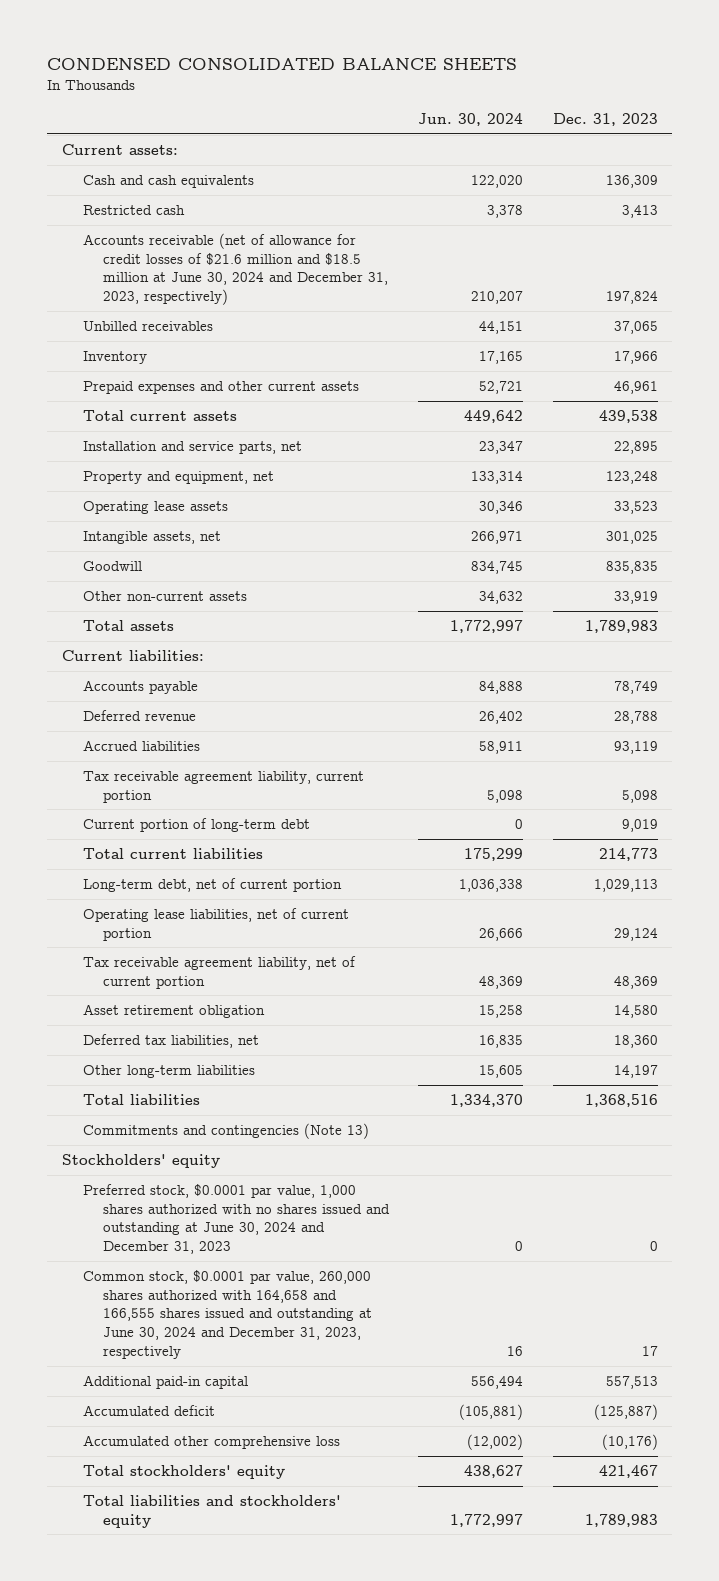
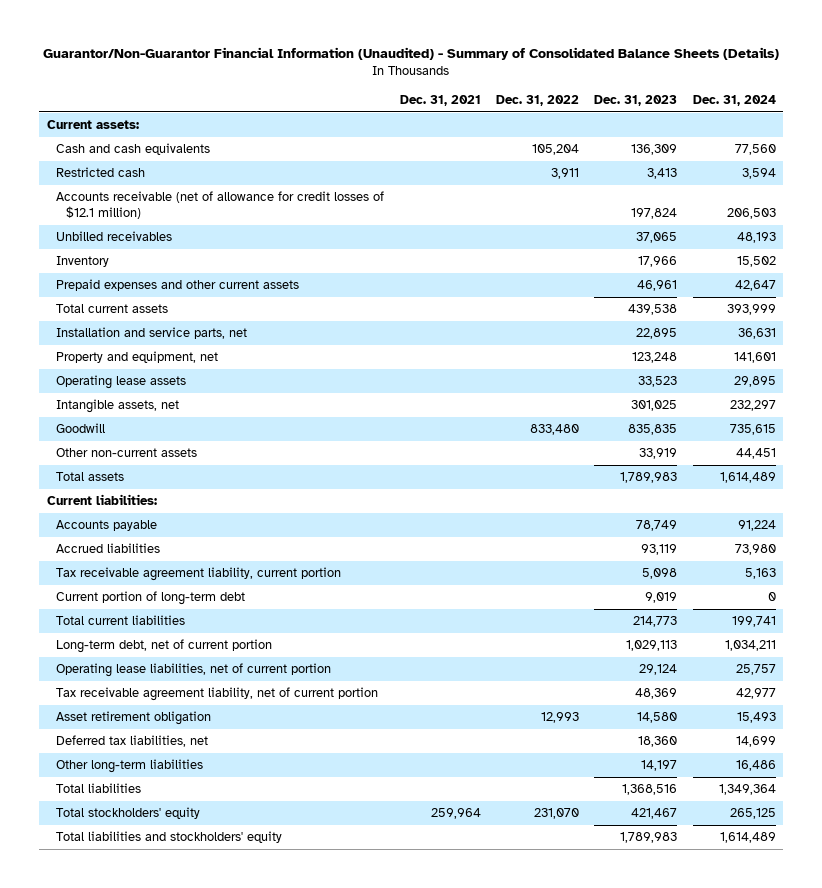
- CONDENSED CONSOLIDATED BALANCE SHEETS
+ Guarantor/Non-Guarantor Financial Information (Unaudited) - Summary of Consolidated Balance Sheets (Details)
- | Jun. 30, 2024 | Dec. 31, 2023
+ | Dec. 31, 2021 | Dec. 31, 2022 | Dec. 31, 2023 | Dec. 31, 2024
- Accounts receivable (net of allowance for credit losses of $21.6 million and $18.5 million at June 30, 2024 and December 31, 2023, respectively) | 210,207 | 197,824
+ Accounts receivable (net of allowance for credit losses of $12.1 million) | | | 197,824 | 206,503
- Deferred revenue | 26,402 | 28,788
- Commitments and contingencies (Note 13)
- Stockholders' equity
- Preferred stock, $0.0001 par value, 1,000 shares authorized with no shares issued and outstanding at June 30, 2024 and December 31, 2023 | 0 | 0
- Common stock, $0.0001 par value, 260,000 shares authorized with 164,658 and 166,555 shares issued and outstanding at June 30, 2024 and December 31, 2023, respectively | 16 | 17
- Additional paid-in capital | 556,494 | 557,513
- Accumulated deficit | (105,881) | (125,887)
- Accumulated other comprehensive loss | (12,002) | (10,176)

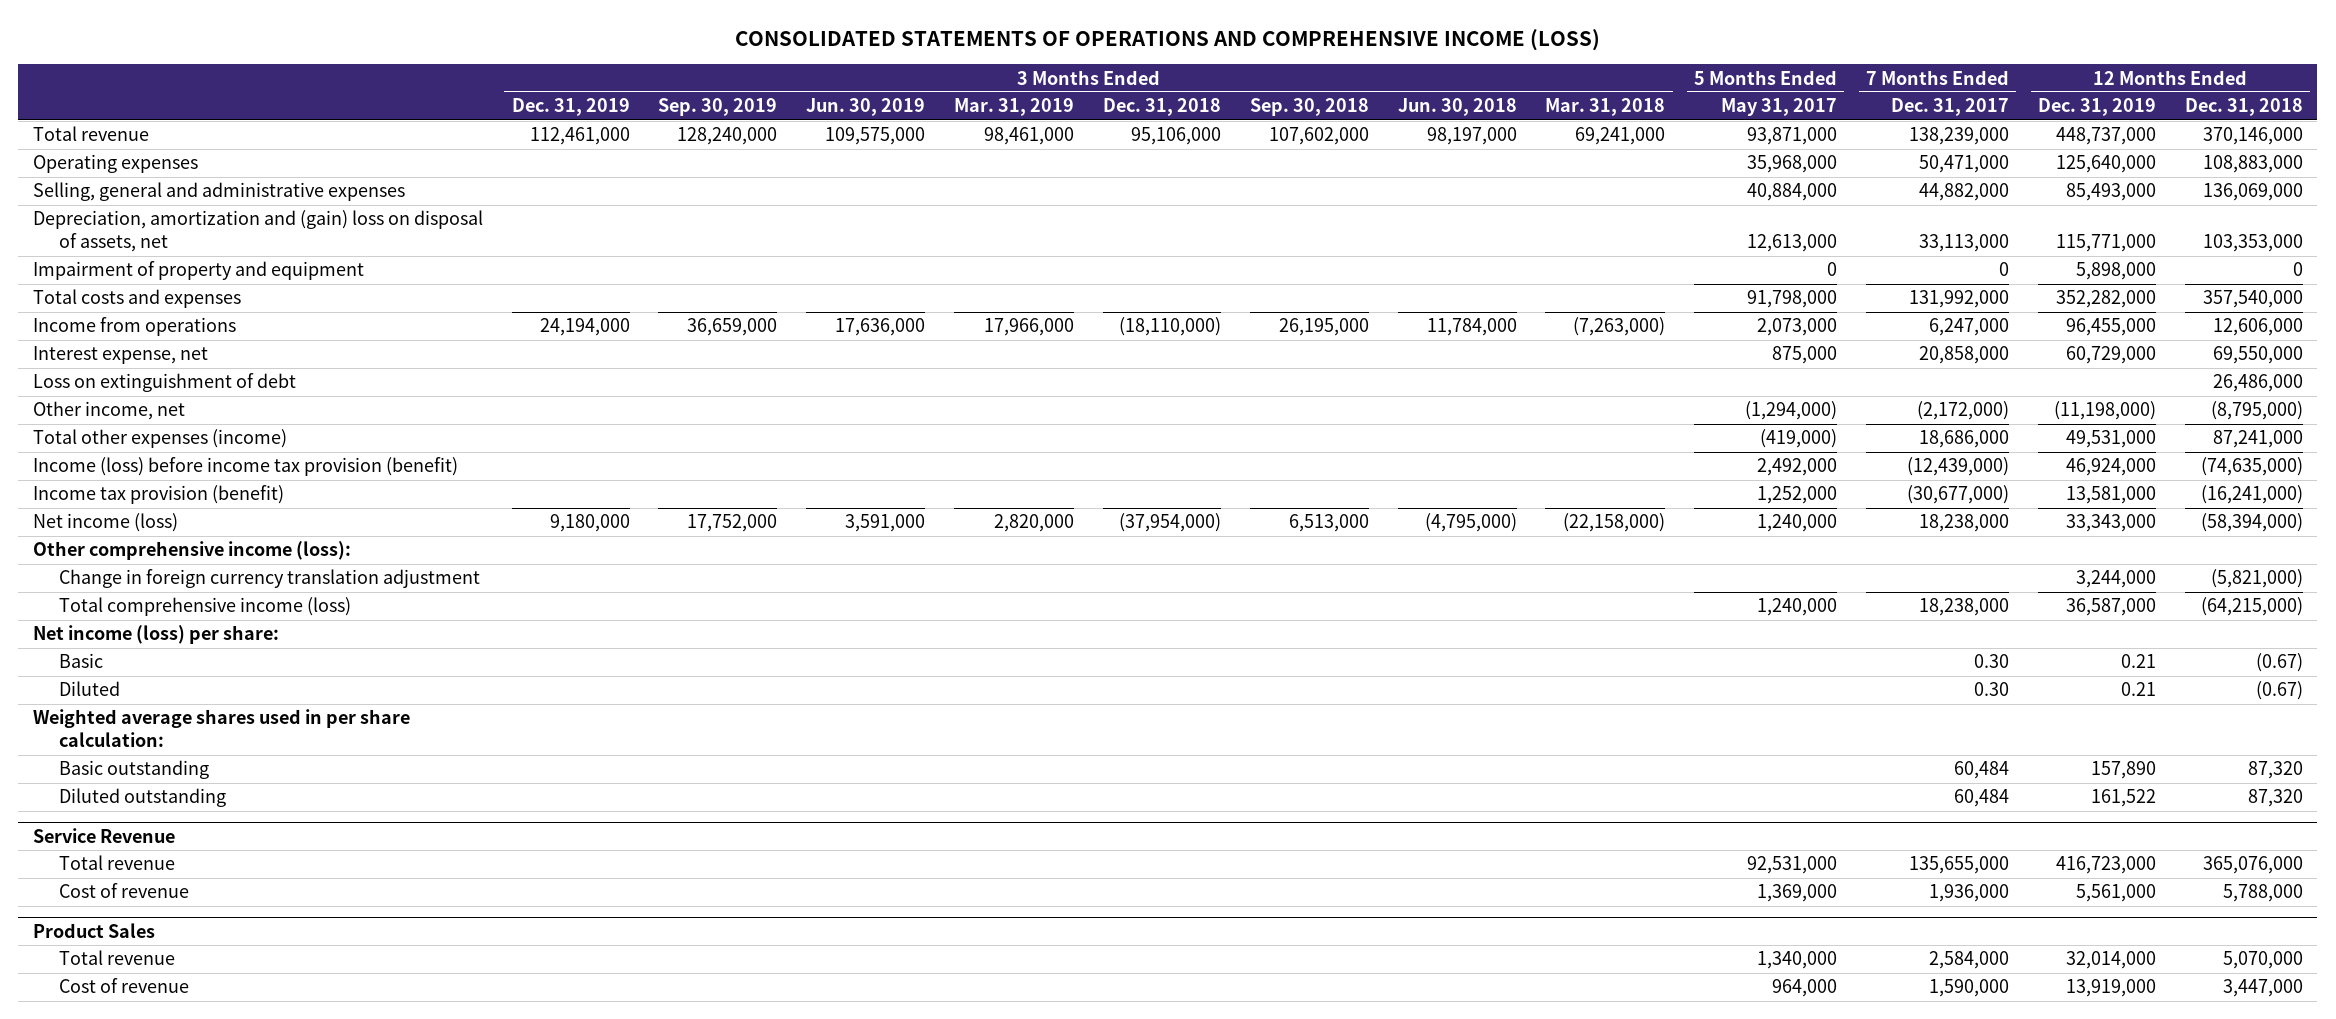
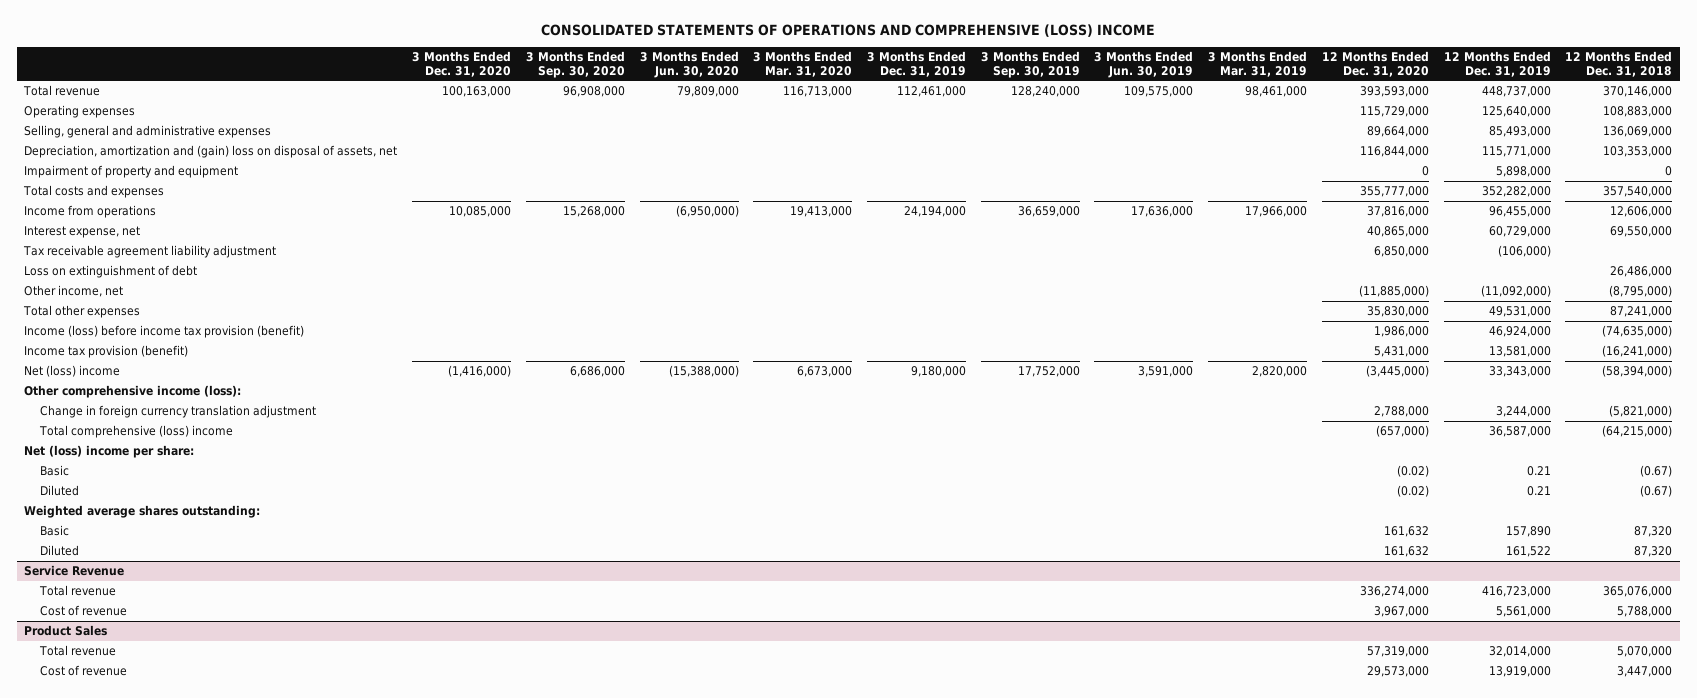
- CONSOLIDATED STATEMENTS OF OPERATIONS AND COMPREHENSIVE INCOME (LOSS)
+ CONSOLIDATED STATEMENTS OF OPERATIONS AND COMPREHENSIVE (LOSS) INCOME
- | 3 Months Ended Dec. 31, 2019 | 3 Months Ended Sep. 30, 2019 | 3 Months Ended Jun. 30, 2019 | 3 Months Ended Mar. 31, 2019 | 3 Months Ended Dec. 31, 2018 | 3 Months Ended Sep. 30, 2018 | 3 Months Ended Jun. 30, 2018 | 3 Months Ended Mar. 31, 2018 | 5 Months Ended May 31, 2017 | 7 Months Ended Dec. 31, 2017 | 12 Months Ended Dec. 31, 2019 | 12 Months Ended Dec. 31, 2018
+ | 3 Months Ended Dec. 31, 2020 | 3 Months Ended Sep. 30, 2020 | 3 Months Ended Jun. 30, 2020 | 3 Months Ended Mar. 31, 2020 | 3 Months Ended Dec. 31, 2019 | 3 Months Ended Sep. 30, 2019 | 3 Months Ended Jun. 30, 2019 | 3 Months Ended Mar. 31, 2019 | 12 Months Ended Dec. 31, 2020 | 12 Months Ended Dec. 31, 2019 | 12 Months Ended Dec. 31, 2018
+ Tax receivable agreement liability adjustment | | | | | | | | | 6,850,000 | (106,000) |
- Other income, net | | | | | | | | | (1,294,000) | (2,172,000) | (11,198,000) | (8,795,000)
- Total other expenses (income) | | | | | | | | | (419,000) | 18,686,000 | 49,531,000 | 87,241,000
+ Other income, net | | | | | | | | | (11,885,000) | (11,092,000) | (8,795,000)
+ Total other expenses | | | | | | | | | 35,830,000 | 49,531,000 | 87,241,000
- Net income (loss) | 9,180,000 | 17,752,000 | 3,591,000 | 2,820,000 | (37,954,000) | 6,513,000 | (4,795,000) | (22,158,000) | 1,240,000 | 18,238,000 | 33,343,000 | (58,394,000)
+ Net (loss) income | (1,416,000) | 6,686,000 | (15,388,000) | 6,673,000 | 9,180,000 | 17,752,000 | 3,591,000 | 2,820,000 | (3,445,000) | 33,343,000 | (58,394,000)
- Total comprehensive income (loss) | | | | | | | | | 1,240,000 | 18,238,000 | 36,587,000 | (64,215,000)
- Net income (loss) per share:
+ Total comprehensive (loss) income | | | | | | | | | (657,000) | 36,587,000 | (64,215,000)
+ Net (loss) income per share:
- Weighted average shares used in per share calculation:
- Basic outstanding | | | | | | | | | | 60,484 | 157,890 | 87,320
- Diluted outstanding | | | | | | | | | | 60,484 | 161,522 | 87,320
+ Weighted average shares outstanding:
+ Basic | | | | | | | | | 161,632 | 157,890 | 87,320
+ Diluted | | | | | | | | | 161,632 | 161,522 | 87,320

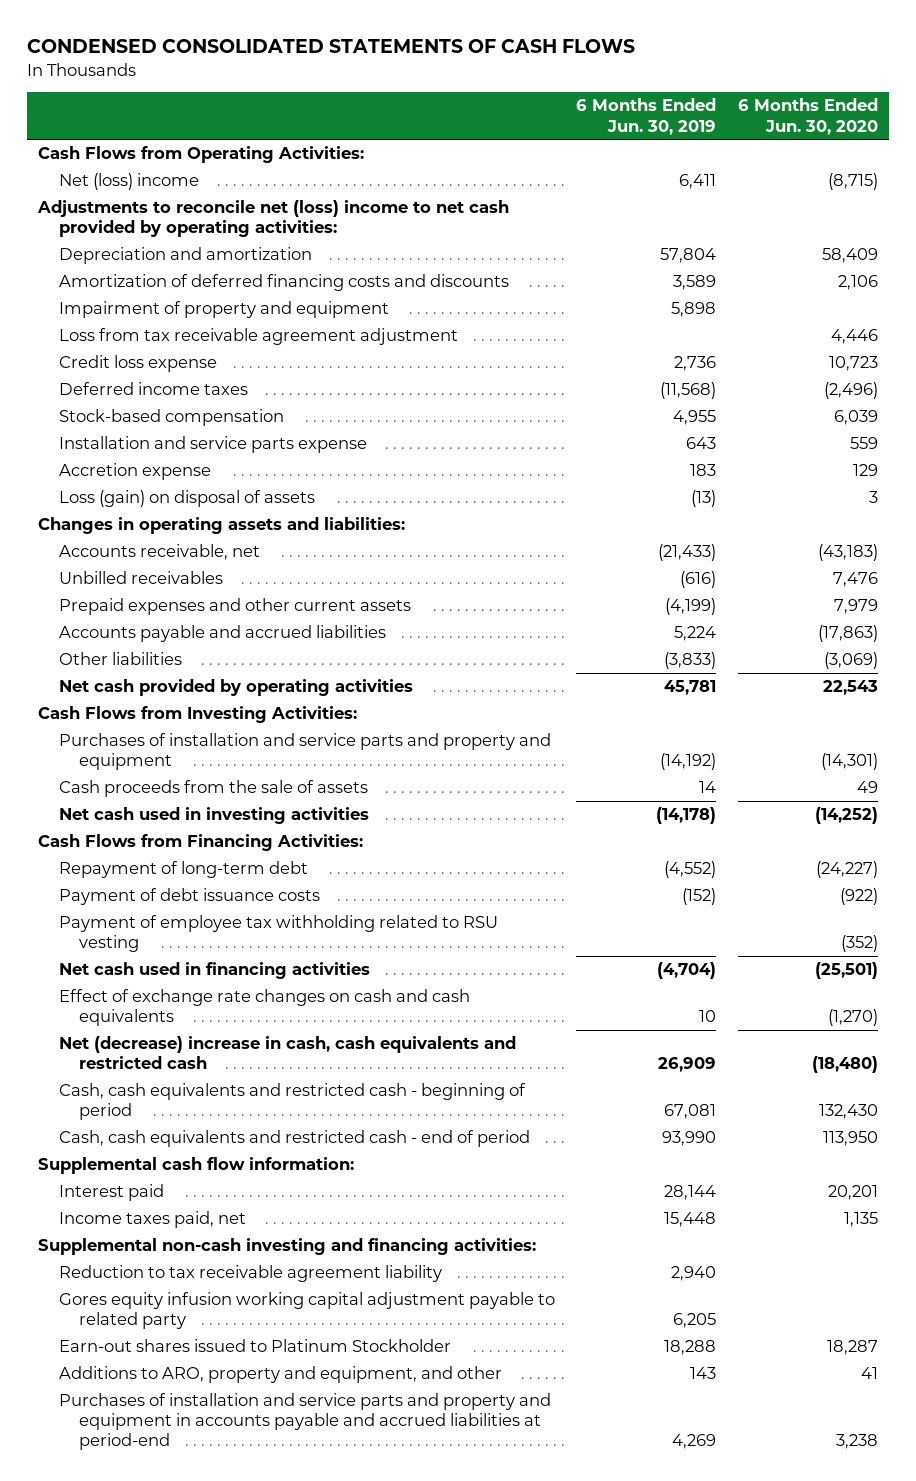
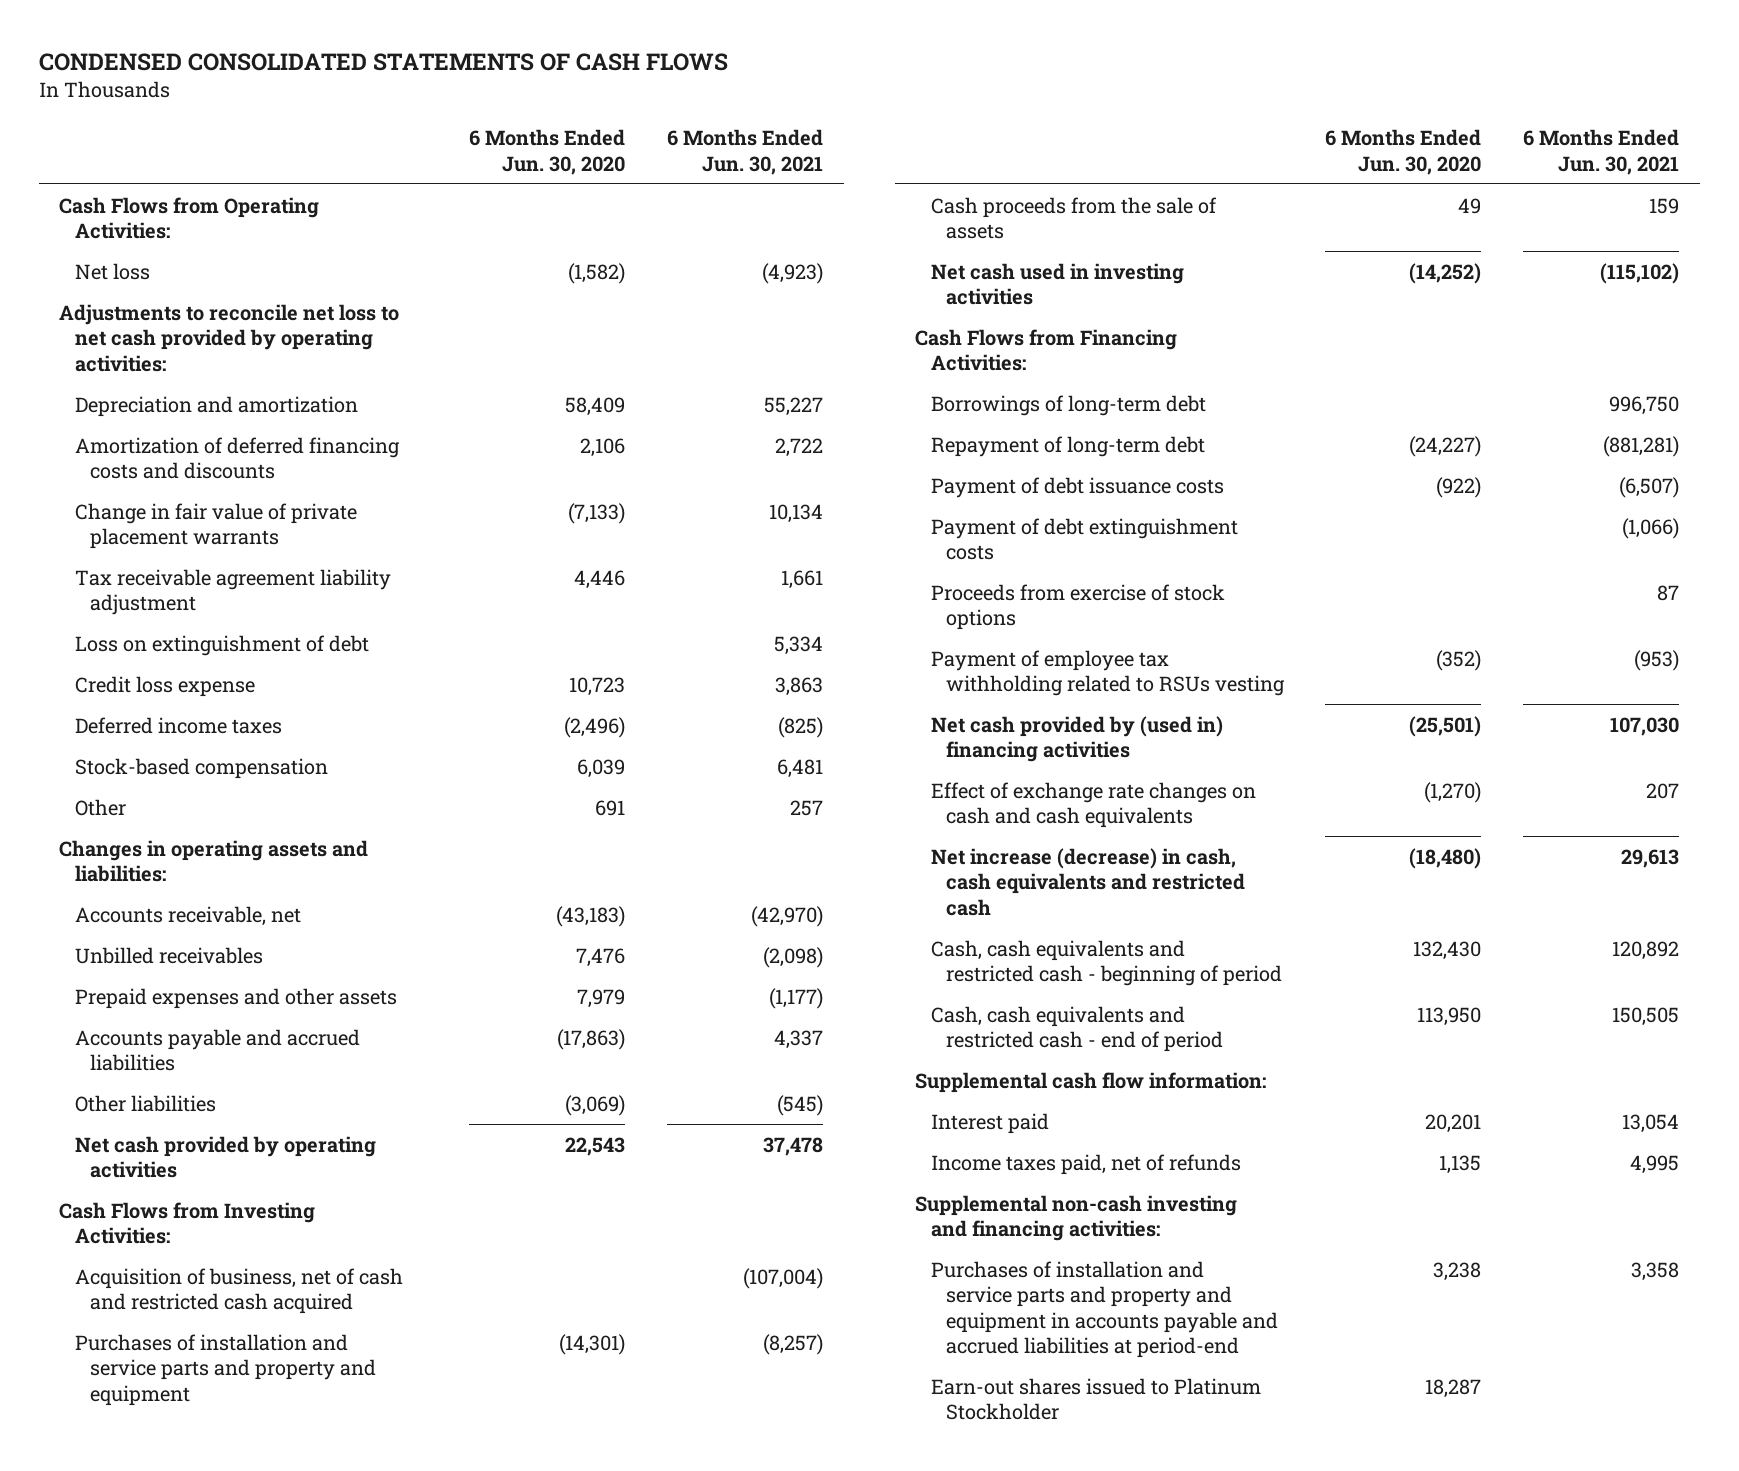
- | 6 Months Ended Jun. 30, 2019 | 6 Months Ended Jun. 30, 2020
+ | 6 Months Ended Jun. 30, 2020 | 6 Months Ended Jun. 30, 2021
- Net (loss) income | 6,411 | (8,715)
- Adjustments to reconcile net (loss) income to net cash provided by operating activities:
+ Net loss | (1,582) | (4,923)
+ Adjustments to reconcile net loss to net cash provided by operating activities:
- Impairment of property and equipment | 5,898 |
- Loss from tax receivable agreement adjustment | | 4,446
+ Change in fair value of private placement warrants | (7,133) | 10,134
+ Tax receivable agreement liability adjustment | 4,446 | 1,661
+ Loss on extinguishment of debt | | 5,334
- Installation and service parts expense | 643 | 559
- Accretion expense | 183 | 129
- Loss (gain) on disposal of assets | (13) | 3
+ Other | 691 | 257
- Prepaid expenses and other current assets | (4,199) | 7,979
+ Prepaid expenses and other assets | 7,979 | (1,177)
+ Acquisition of business, net of cash and restricted cash acquired | | (107,004)
+ Borrowings of long-term debt | | 996,750
- Payment of employee tax withholding related to RSU vesting | | (352)
- Net cash used in financing activities | (4,704) | (25,501)
+ Payment of debt extinguishment costs | | (1,066)
+ Proceeds from exercise of stock options | | 87
+ Payment of employee tax withholding related to RSUs vesting | (352) | (953)
+ Net cash provided by (used in) financing activities | (25,501) | 107,030
- Net (decrease) increase in cash, cash equivalents and restricted cash | 26,909 | (18,480)
+ Net increase (decrease) in cash, cash equivalents and restricted cash | (18,480) | 29,613
- Income taxes paid, net | 15,448 | 1,135
+ Income taxes paid, net of refunds | 1,135 | 4,995
- Reduction to tax receivable agreement liability | 2,940 |
- Gores equity infusion working capital adjustment payable to related party | 6,205 |
- Additions to ARO, property and equipment, and other | 143 | 41
moved down: Earn-out shares issued to Platinum Stockholder | 18,287 |

